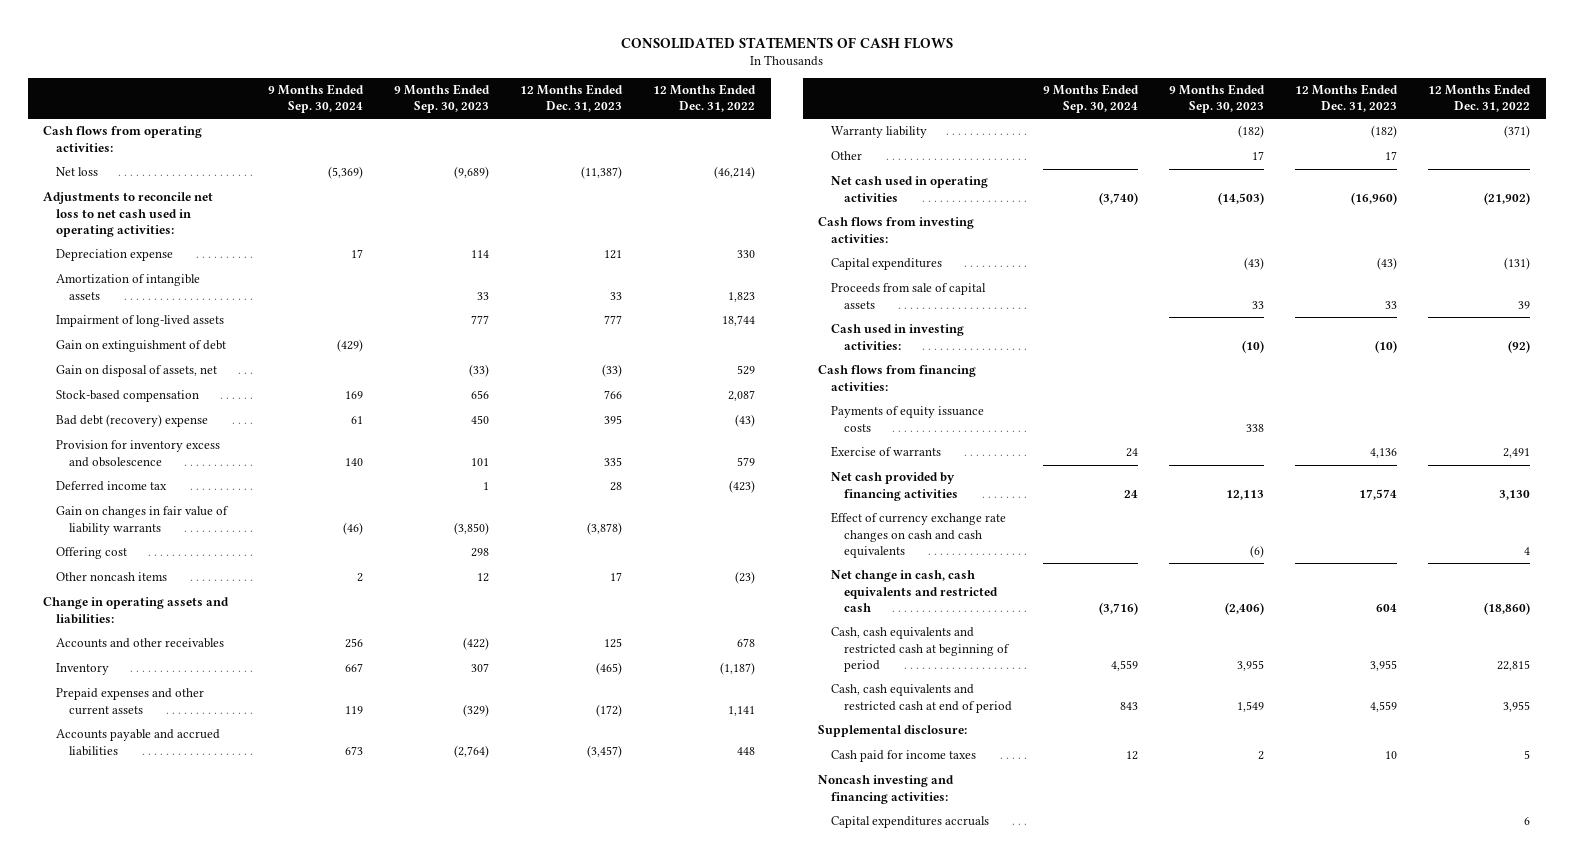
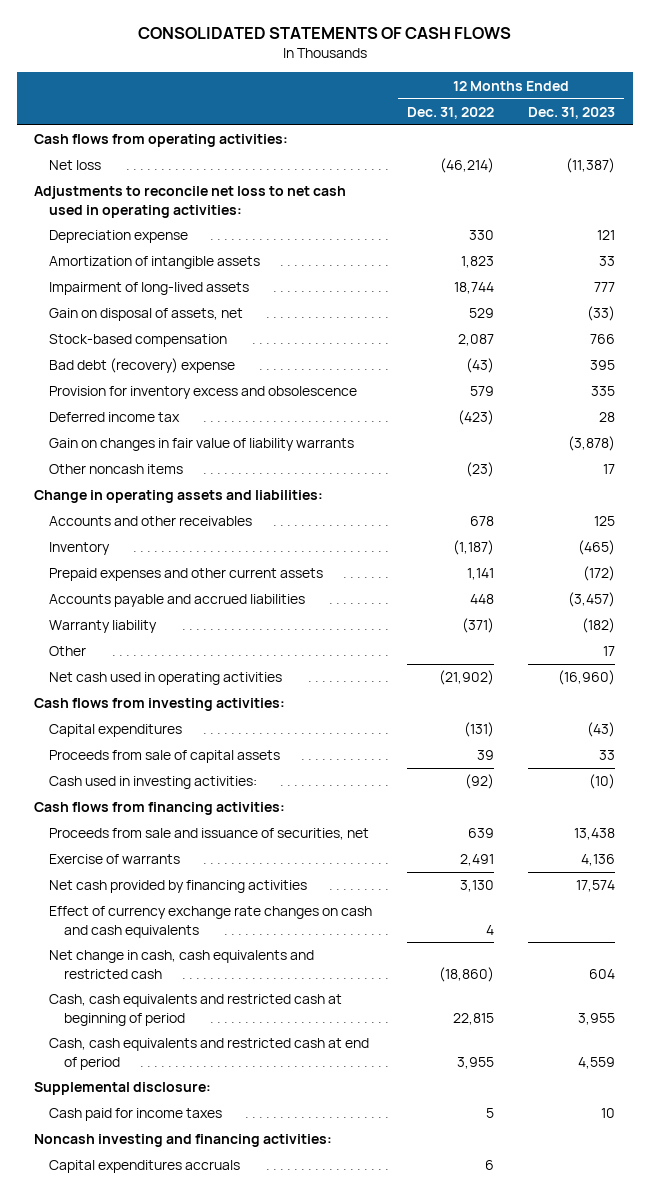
- | 9 Months Ended Sep. 30, 2024 | 9 Months Ended Sep. 30, 2023 | 12 Months Ended Dec. 31, 2023 | 12 Months Ended Dec. 31, 2022
+ | 12 Months Ended Dec. 31, 2022 | 12 Months Ended Dec. 31, 2023
- Gain on extinguishment of debt | (429) | | |
- Offering cost | | 298 | |
- Payments of equity issuance costs | | 338 | |
+ Proceeds from sale and issuance of securities, net | 639 | 13,438

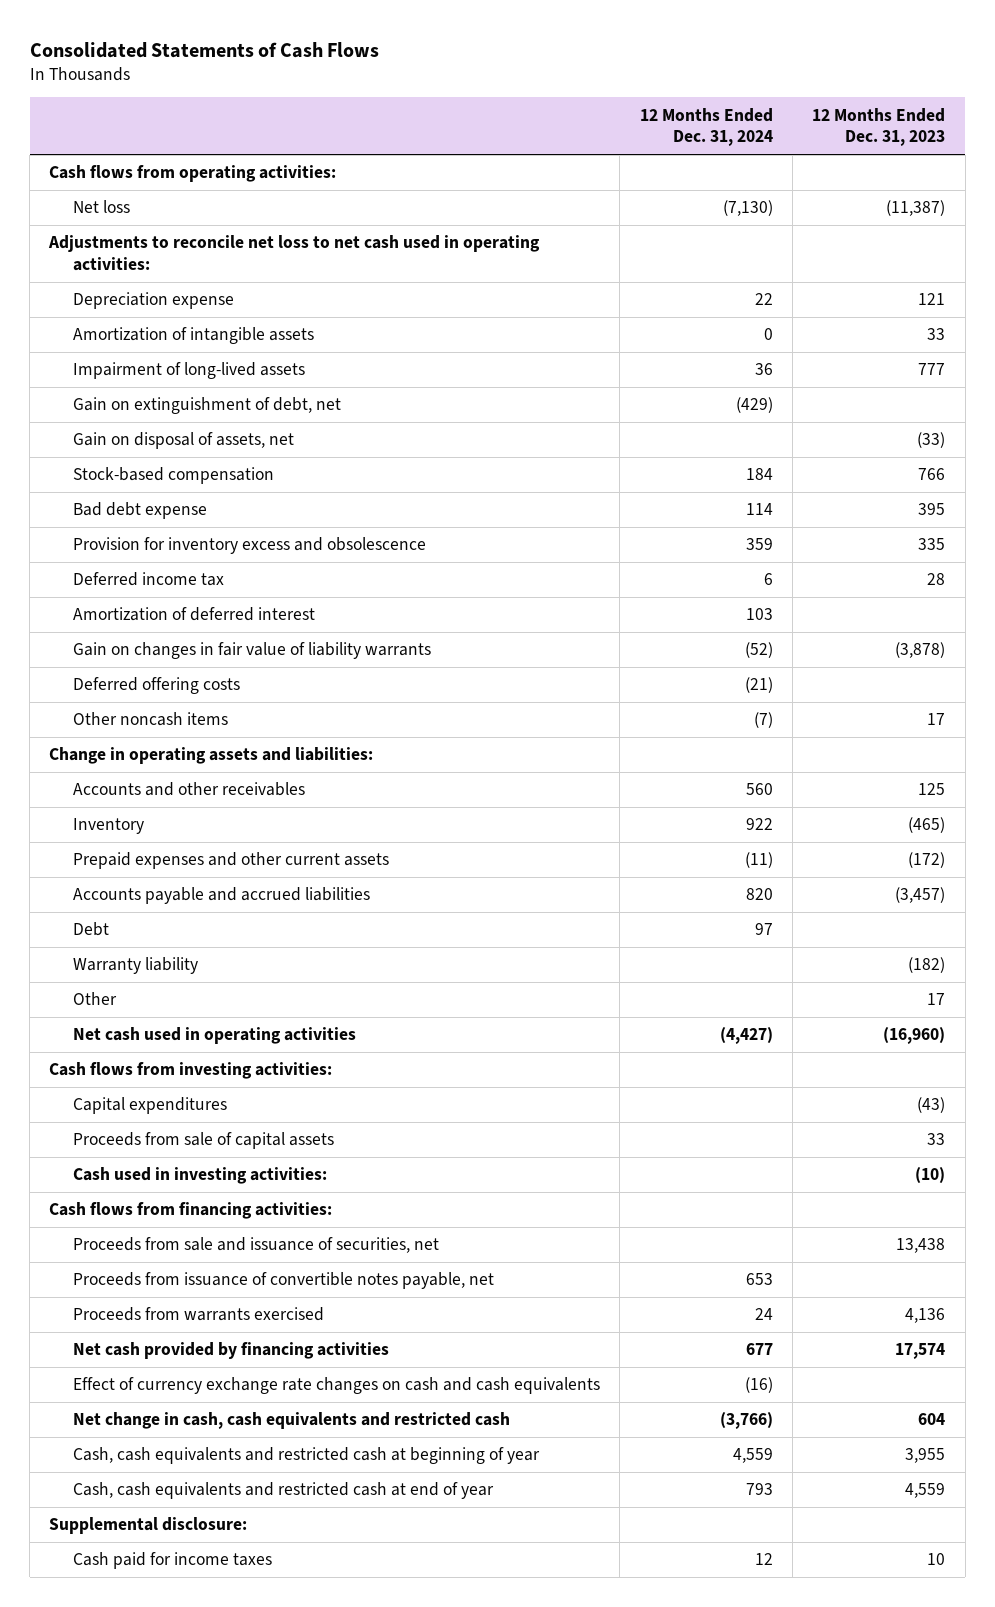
- CONSOLIDATED STATEMENTS OF CASH FLOWS
+ Consolidated Statements of Cash Flows
- | 12 Months Ended Dec. 31, 2022 | 12 Months Ended Dec. 31, 2023
+ | 12 Months Ended Dec. 31, 2024 | 12 Months Ended Dec. 31, 2023
+ Gain on extinguishment of debt, net | (429) |
- Bad debt (recovery) expense | (43) | 395
+ Bad debt expense | 114 | 395
+ Amortization of deferred interest | 103 |
+ Deferred offering costs | (21) |
+ Debt | 97 |
- Exercise of warrants | 2,491 | 4,136
+ Proceeds from issuance of convertible notes payable, net | 653 |
+ Proceeds from warrants exercised | 24 | 4,136
- Cash, cash equivalents and restricted cash at beginning of period | 22,815 | 3,955
- Cash, cash equivalents and restricted cash at end of period | 3,955 | 4,559
+ Cash, cash equivalents and restricted cash at beginning of year | 4,559 | 3,955
+ Cash, cash equivalents and restricted cash at end of year | 793 | 4,559
- Noncash investing and financing activities:
- Capital expenditures accruals | 6 |

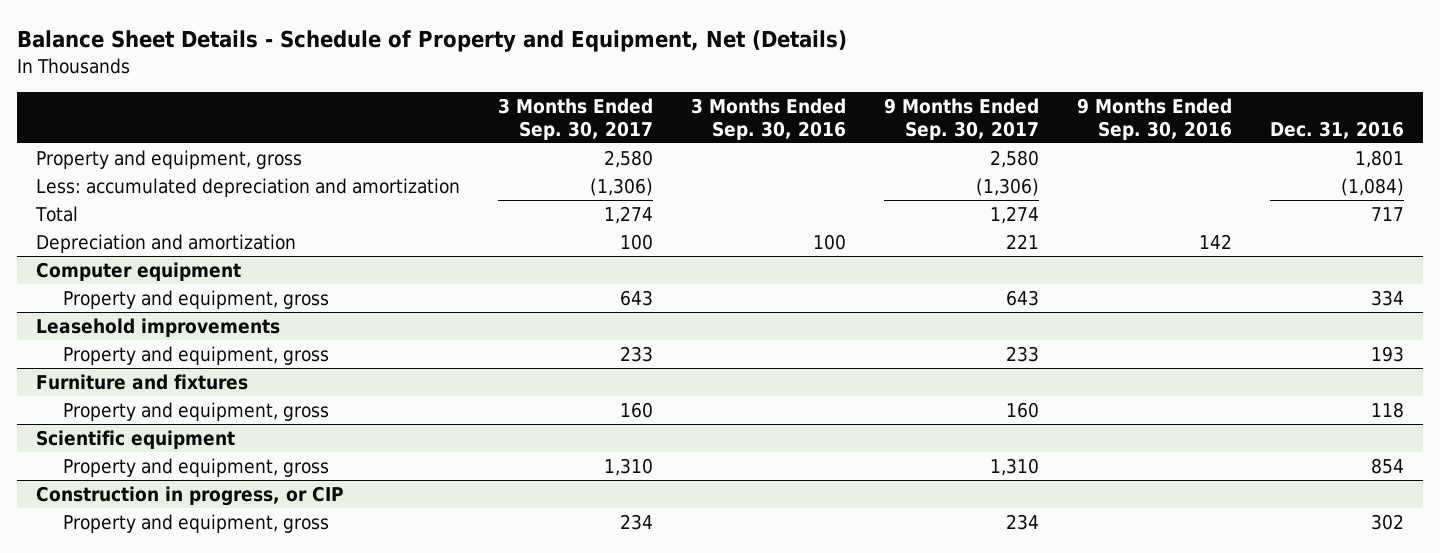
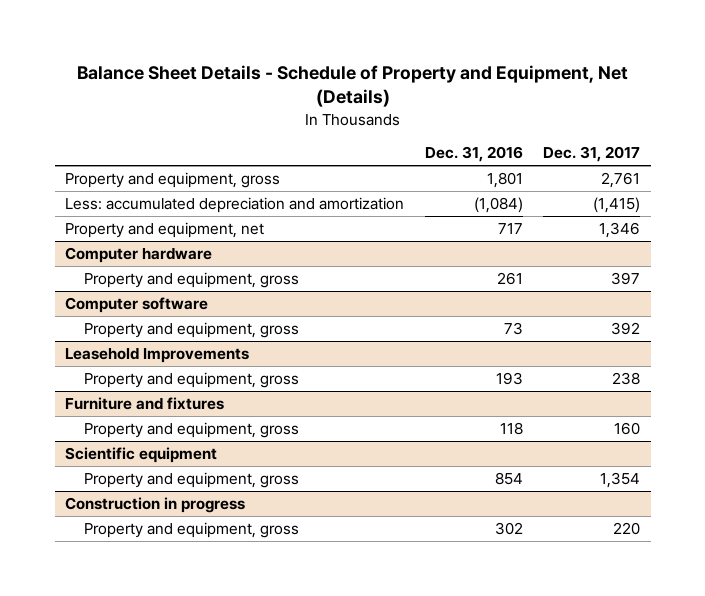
- | 3 Months Ended Sep. 30, 2017 | 3 Months Ended Sep. 30, 2016 | 9 Months Ended Sep. 30, 2017 | 9 Months Ended Sep. 30, 2016 | Dec. 31, 2016
+ | Dec. 31, 2016 | Dec. 31, 2017
- Total | 1,274 | | 1,274 | | 717
- Depreciation and amortization | 100 | 100 | 221 | 142 |
- Computer equipment
- Property and equipment, gross | 643 | | 643 | | 334
- Leasehold improvements
+ Property and equipment, net | 717 | 1,346
+ Computer hardware
+ Property and equipment, gross | 261 | 397
+ Computer software
+ Property and equipment, gross | 73 | 392
+ Leasehold Improvements
- Construction in progress, or CIP
+ Construction in progress

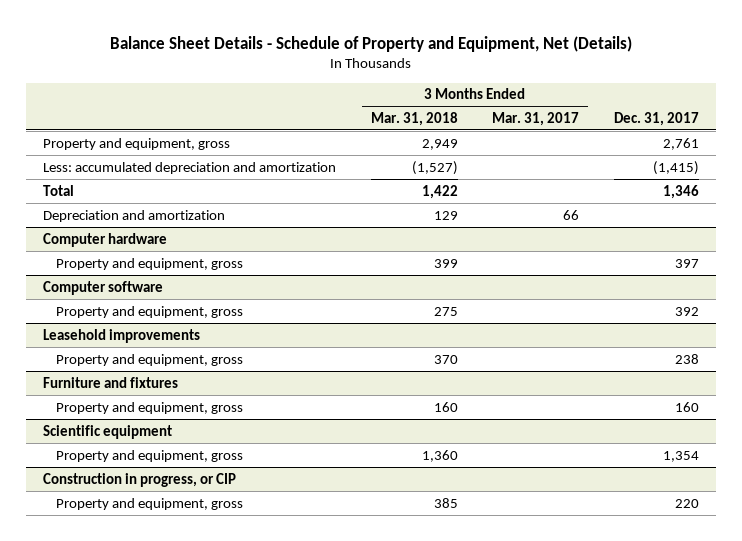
- | Dec. 31, 2016 | Dec. 31, 2017
+ | 3 Months Ended Mar. 31, 2018 | 3 Months Ended Mar. 31, 2017 | Dec. 31, 2017
- Property and equipment, net | 717 | 1,346
+ Total | 1,422 | | 1,346
+ Depreciation and amortization | 129 | 66 |
- Leasehold Improvements
+ Leasehold improvements
- Construction in progress
+ Construction in progress, or CIP

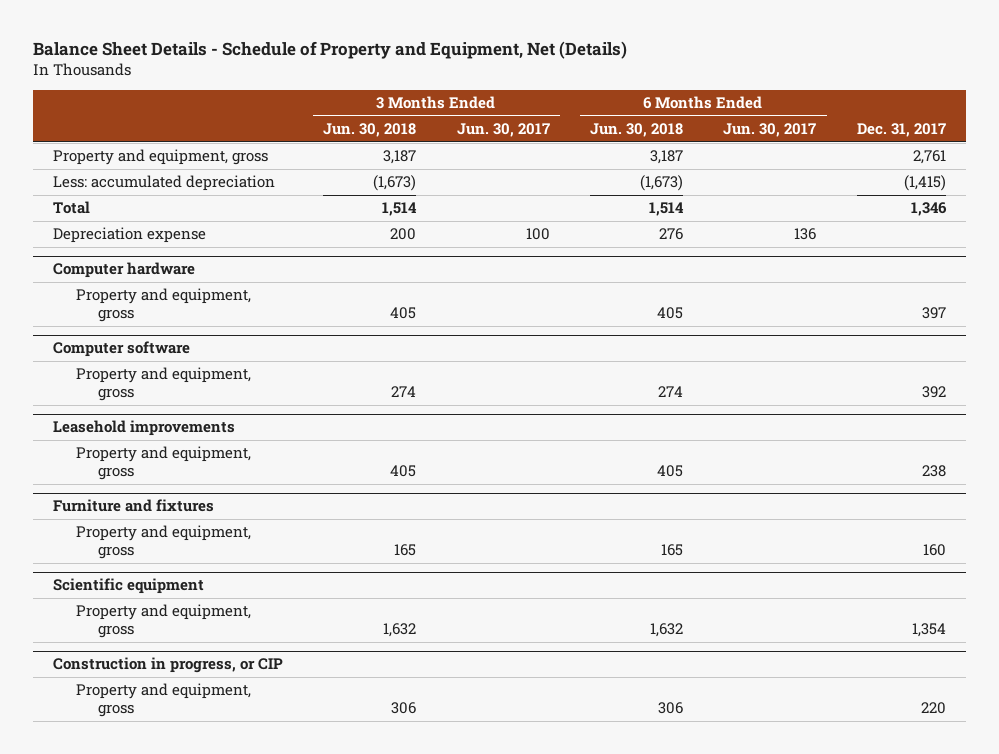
- | 3 Months Ended Mar. 31, 2018 | 3 Months Ended Mar. 31, 2017 | Dec. 31, 2017
+ | 3 Months Ended Jun. 30, 2018 | 3 Months Ended Jun. 30, 2017 | 6 Months Ended Jun. 30, 2018 | 6 Months Ended Jun. 30, 2017 | Dec. 31, 2017
- Less: accumulated depreciation and amortization | (1,527) | | (1,415)
+ Less: accumulated depreciation | (1,673) | | (1,673) | | (1,415)
- Depreciation and amortization | 129 | 66 |
+ Depreciation expense | 200 | 100 | 276 | 136 |

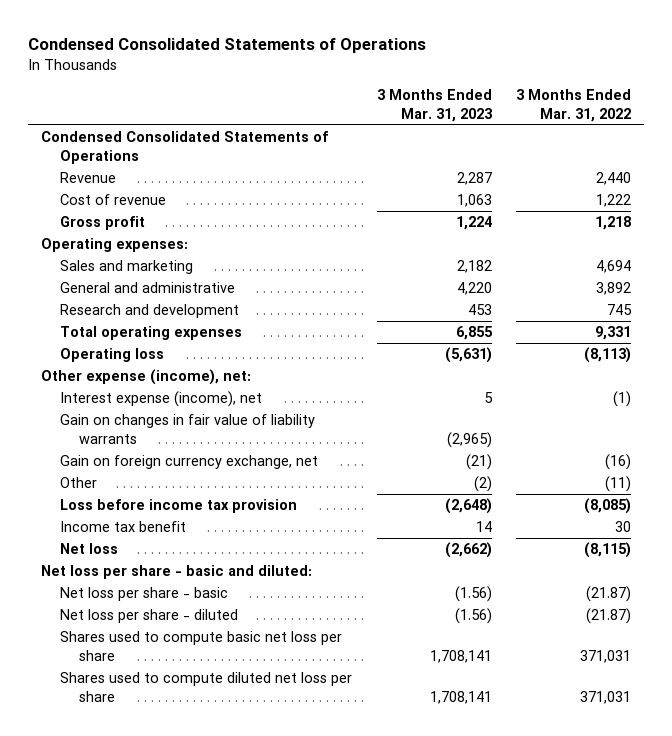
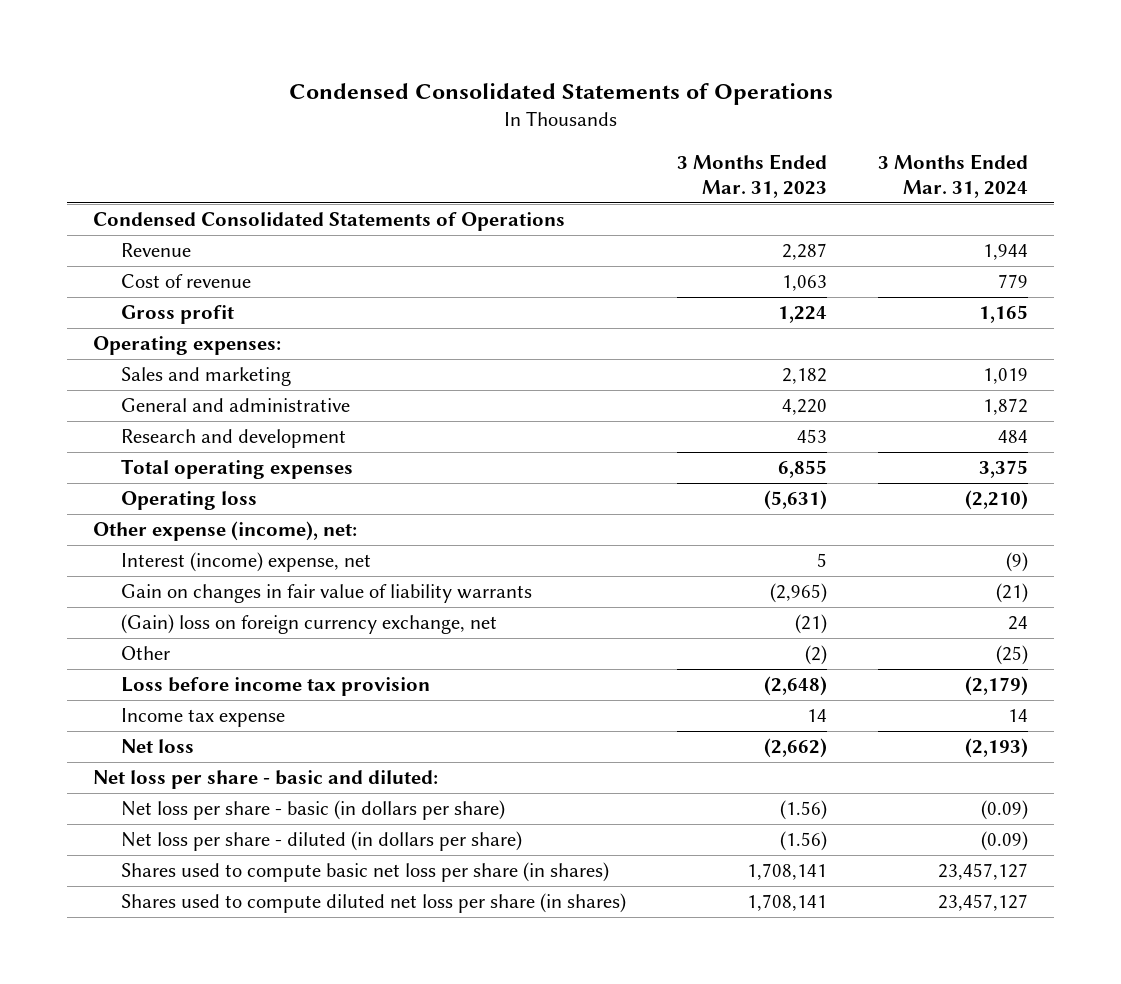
- | 3 Months Ended Mar. 31, 2023 | 3 Months Ended Mar. 31, 2022
+ | 3 Months Ended Mar. 31, 2023 | 3 Months Ended Mar. 31, 2024
- Interest expense (income), net | 5 | (1)
+ Interest (income) expense, net | 5 | (9)
- Gain on foreign currency exchange, net | (21) | (16)
+ (Gain) loss on foreign currency exchange, net | (21) | 24
- Income tax benefit | 14 | 30
+ Income tax expense | 14 | 14
- Net loss per share - basic | (1.56) | (21.87)
- Net loss per share - diluted | (1.56) | (21.87)
- Shares used to compute basic net loss per share | 1,708,141 | 371,031
- Shares used to compute diluted net loss per share | 1,708,141 | 371,031
+ Net loss per share - basic (in dollars per share) | (1.56) | (0.09)
+ Net loss per share - diluted (in dollars per share) | (1.56) | (0.09)
+ Shares used to compute basic net loss per share (in shares) | 1,708,141 | 23,457,127
+ Shares used to compute diluted net loss per share (in shares) | 1,708,141 | 23,457,127

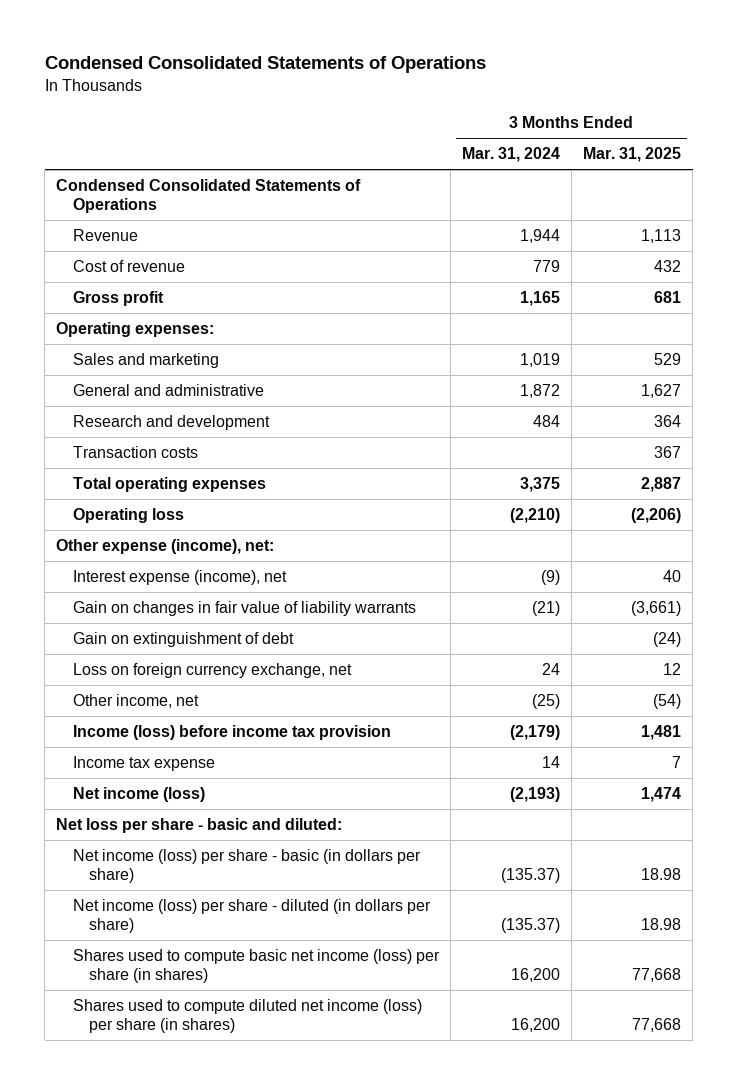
- | 3 Months Ended Mar. 31, 2023 | 3 Months Ended Mar. 31, 2024
+ | 3 Months Ended Mar. 31, 2024 | 3 Months Ended Mar. 31, 2025
+ Transaction costs | | 367
- Interest (income) expense, net | 5 | (9)
+ Interest expense (income), net | (9) | 40
- (Gain) loss on foreign currency exchange, net | (21) | 24
- Other | (2) | (25)
- Loss before income tax provision | (2,648) | (2,179)
+ Gain on extinguishment of debt | | (24)
+ Loss on foreign currency exchange, net | 24 | 12
+ Other income, net | (25) | (54)
+ Income (loss) before income tax provision | (2,179) | 1,481
- Net loss | (2,662) | (2,193)
+ Net income (loss) | (2,193) | 1,474
- Net loss per share - basic (in dollars per share) | (1.56) | (0.09)
- Net loss per share - diluted (in dollars per share) | (1.56) | (0.09)
- Shares used to compute basic net loss per share (in shares) | 1,708,141 | 23,457,127
- Shares used to compute diluted net loss per share (in shares) | 1,708,141 | 23,457,127
+ Net income (loss) per share - basic (in dollars per share) | (135.37) | 18.98
+ Net income (loss) per share - diluted (in dollars per share) | (135.37) | 18.98
+ Shares used to compute basic net income (loss) per share (in shares) | 16,200 | 77,668
+ Shares used to compute diluted net income (loss) per share (in shares) | 16,200 | 77,668

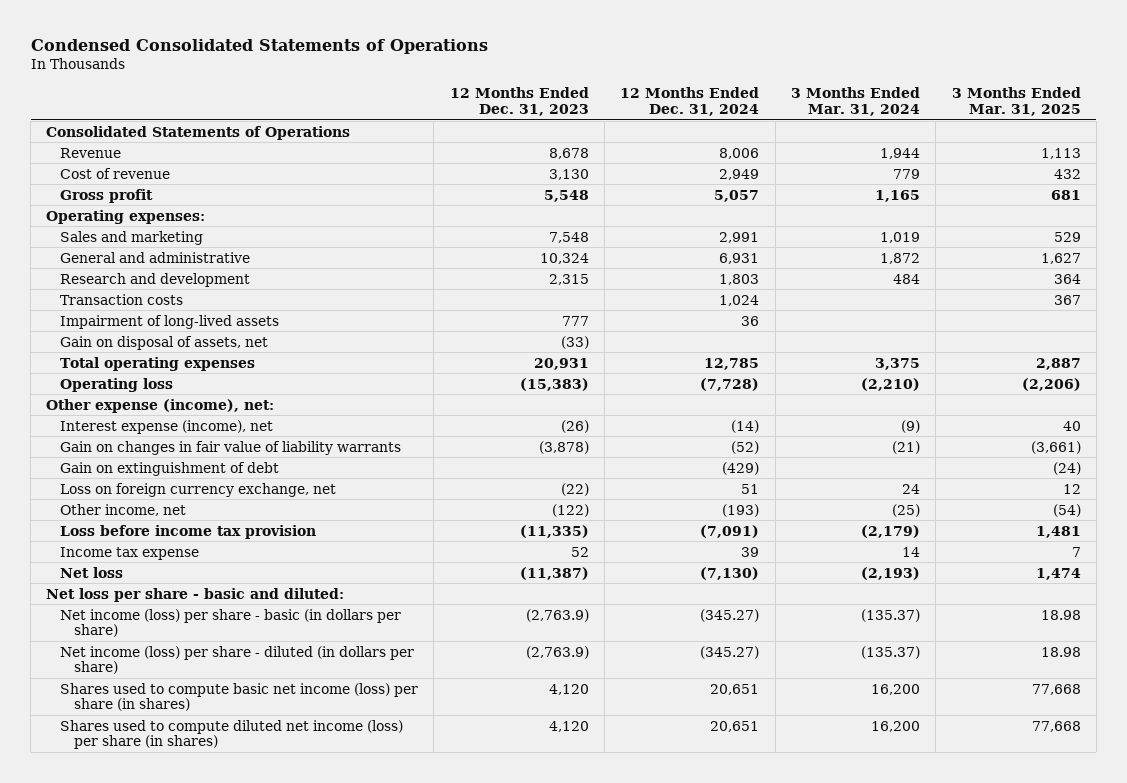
- | 3 Months Ended Mar. 31, 2024 | 3 Months Ended Mar. 31, 2025
+ | 12 Months Ended Dec. 31, 2023 | 12 Months Ended Dec. 31, 2024 | 3 Months Ended Mar. 31, 2024 | 3 Months Ended Mar. 31, 2025
- Condensed Consolidated Statements of Operations
+ Consolidated Statements of Operations
+ Impairment of long-lived assets | 777 | 36 | |
+ Gain on disposal of assets, net | (33) | | |
- Income (loss) before income tax provision | (2,179) | 1,481
+ Loss before income tax provision | (11,335) | (7,091) | (2,179) | 1,481
- Net income (loss) | (2,193) | 1,474
+ Net loss | (11,387) | (7,130) | (2,193) | 1,474

